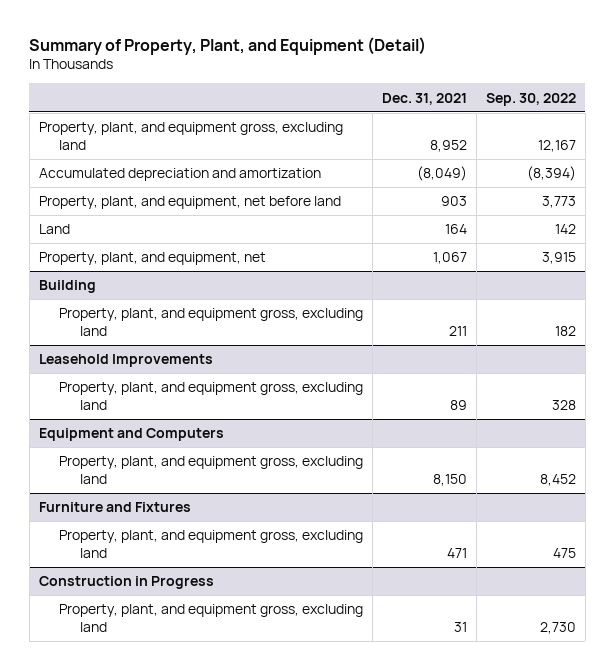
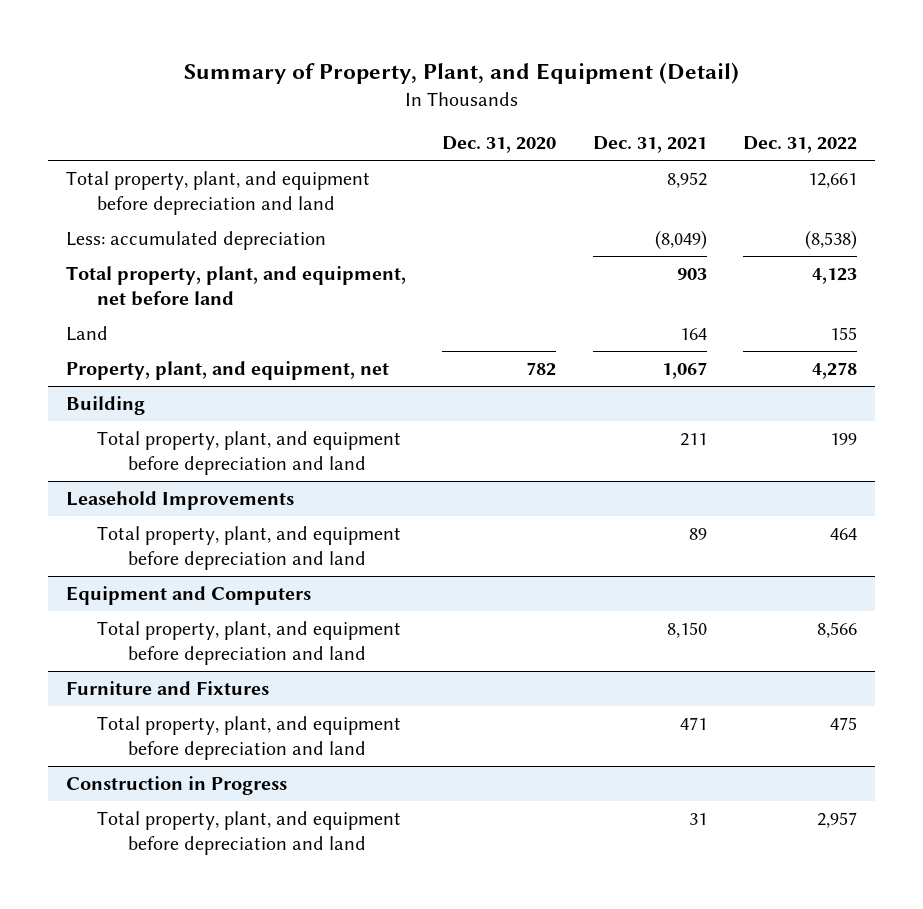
- | Dec. 31, 2021 | Sep. 30, 2022
+ | Dec. 31, 2020 | Dec. 31, 2021 | Dec. 31, 2022
- Property, plant, and equipment gross, excluding land | 8,952 | 12,167
- Accumulated depreciation and amortization | (8,049) | (8,394)
- Property, plant, and equipment, net before land | 903 | 3,773
+ Total property, plant, and equipment before depreciation and land | | 8,952 | 12,661
+ Less: accumulated depreciation | | (8,049) | (8,538)
+ Total property, plant, and equipment, net before land | | 903 | 4,123
@ Building
- Property, plant, and equipment gross, excluding land | 211 | 182
+ Total property, plant, and equipment before depreciation and land | | 211 | 199
@ Leasehold Improvements
- Property, plant, and equipment gross, excluding land | 89 | 328
+ Total property, plant, and equipment before depreciation and land | | 89 | 464
@ Equipment and Computers
- Property, plant, and equipment gross, excluding land | 8,150 | 8,452
+ Total property, plant, and equipment before depreciation and land | | 8,150 | 8,566
@ Furniture and Fixtures
- Property, plant, and equipment gross, excluding land | 471 | 475
+ Total property, plant, and equipment before depreciation and land | | 471 | 475
@ Construction in Progress
- Property, plant, and equipment gross, excluding land | 31 | 2,730
+ Total property, plant, and equipment before depreciation and land | | 31 | 2,957

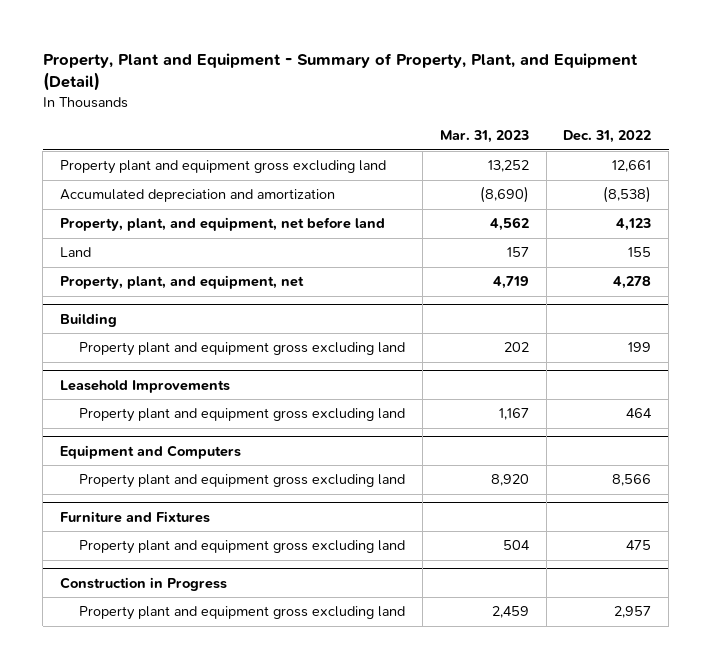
- Summary of Property, Plant, and Equipment (Detail)
+ Property, Plant and Equipment - Summary of Property, Plant, and Equipment (Detail)
- | Dec. 31, 2020 | Dec. 31, 2021 | Dec. 31, 2022
+ | Mar. 31, 2023 | Dec. 31, 2022
- Total property, plant, and equipment before depreciation and land | | 8,952 | 12,661
- Less: accumulated depreciation | | (8,049) | (8,538)
- Total property, plant, and equipment, net before land | | 903 | 4,123
+ Property plant and equipment gross excluding land | 13,252 | 12,661
+ Accumulated depreciation and amortization | (8,690) | (8,538)
+ Property, plant, and equipment, net before land | 4,562 | 4,123
@ Building
- Total property, plant, and equipment before depreciation and land | | 211 | 199
+ Property plant and equipment gross excluding land | 202 | 199
@ Leasehold Improvements
- Total property, plant, and equipment before depreciation and land | | 89 | 464
+ Property plant and equipment gross excluding land | 1,167 | 464
@ Equipment and Computers
- Total property, plant, and equipment before depreciation and land | | 8,150 | 8,566
+ Property plant and equipment gross excluding land | 8,920 | 8,566
@ Furniture and Fixtures
- Total property, plant, and equipment before depreciation and land | | 471 | 475
+ Property plant and equipment gross excluding land | 504 | 475
@ Construction in Progress
- Total property, plant, and equipment before depreciation and land | | 31 | 2,957
+ Property plant and equipment gross excluding land | 2,459 | 2,957

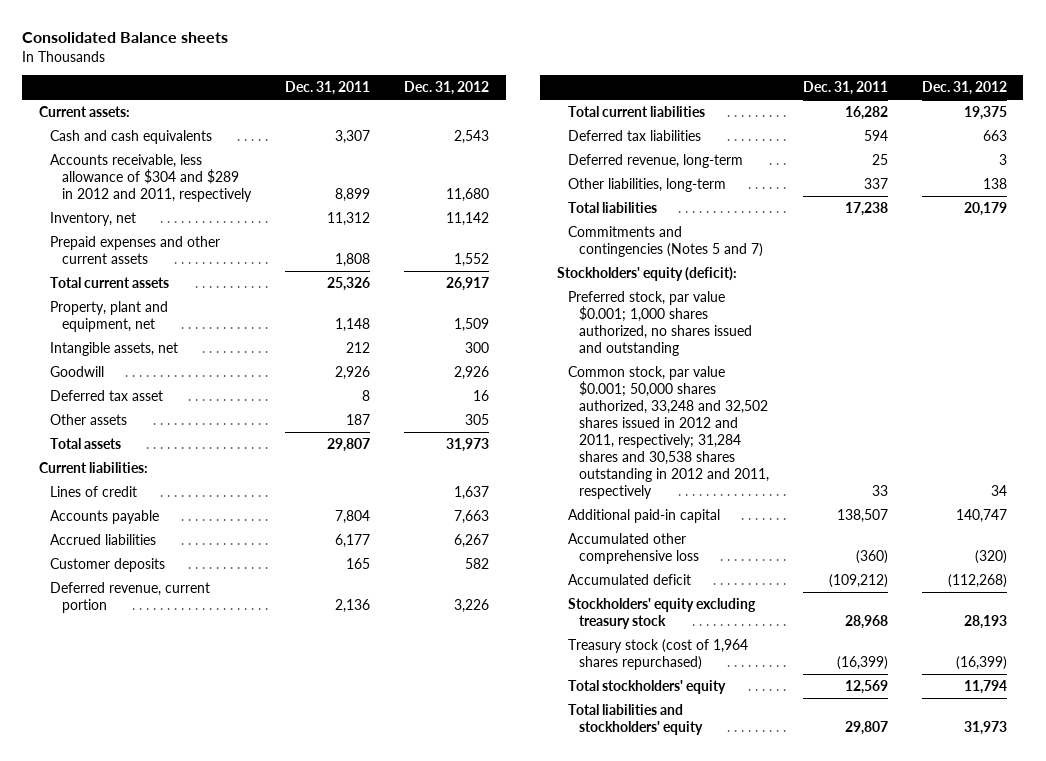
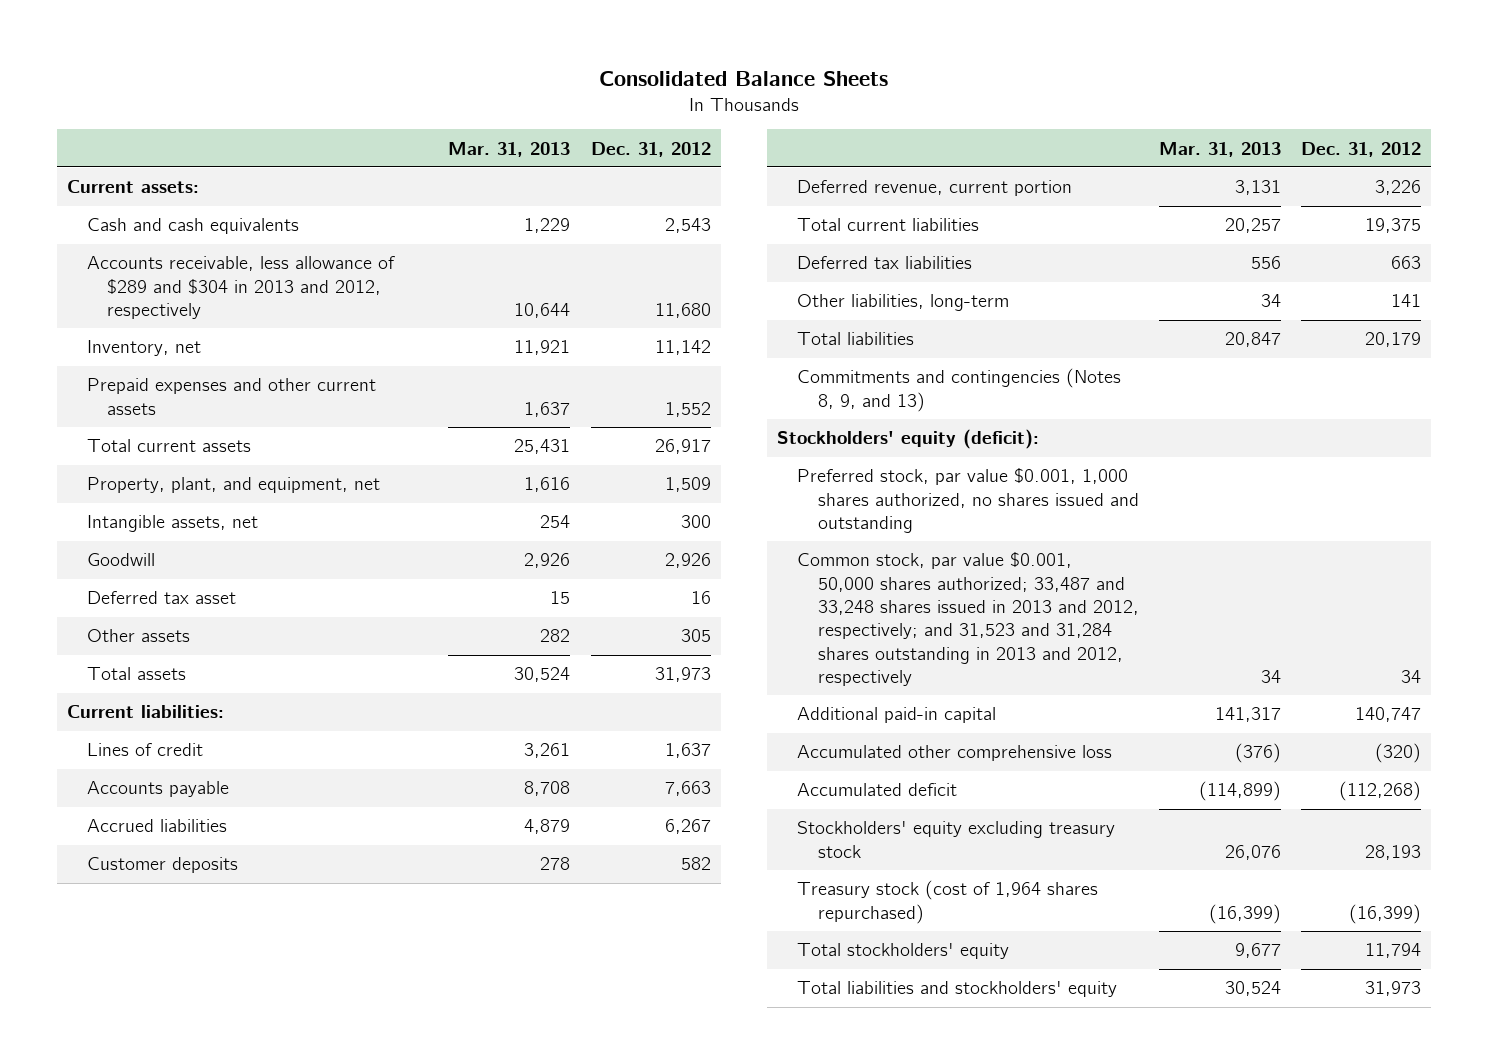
- Consolidated Balance sheets
+ Consolidated Balance Sheets
- | Dec. 31, 2011 | Dec. 31, 2012
+ | Mar. 31, 2013 | Dec. 31, 2012
- Accounts receivable, less allowance of $304 and $289 in 2012 and 2011, respectively | 8,899 | 11,680
+ Accounts receivable, less allowance of $289 and $304 in 2013 and 2012, respectively | 10,644 | 11,680
- Property, plant and equipment, net | 1,148 | 1,509
+ Property, plant, and equipment, net | 1,616 | 1,509
- Deferred revenue, long-term | 25 | 3
- Other liabilities, long-term | 337 | 138
+ Other liabilities, long-term | 34 | 141
- Commitments and contingencies (Notes 5 and 7)
+ Commitments and contingencies (Notes 8, 9, and 13)
- Preferred stock, par value $0.001; 1,000 shares authorized, no shares issued and outstanding
- Common stock, par value $0.001; 50,000 shares authorized, 33,248 and 32,502 shares issued in 2012 and 2011, respectively; 31,284 shares and 30,538 shares outstanding in 2012 and 2011, respectively | 33 | 34
+ Preferred stock, par value $0.001, 1,000 shares authorized, no shares issued and outstanding
+ Common stock, par value $0.001, 50,000 shares authorized; 33,487 and 33,248 shares issued in 2013 and 2012, respectively; and 31,523 and 31,284 shares outstanding in 2013 and 2012, respectively | 34 | 34

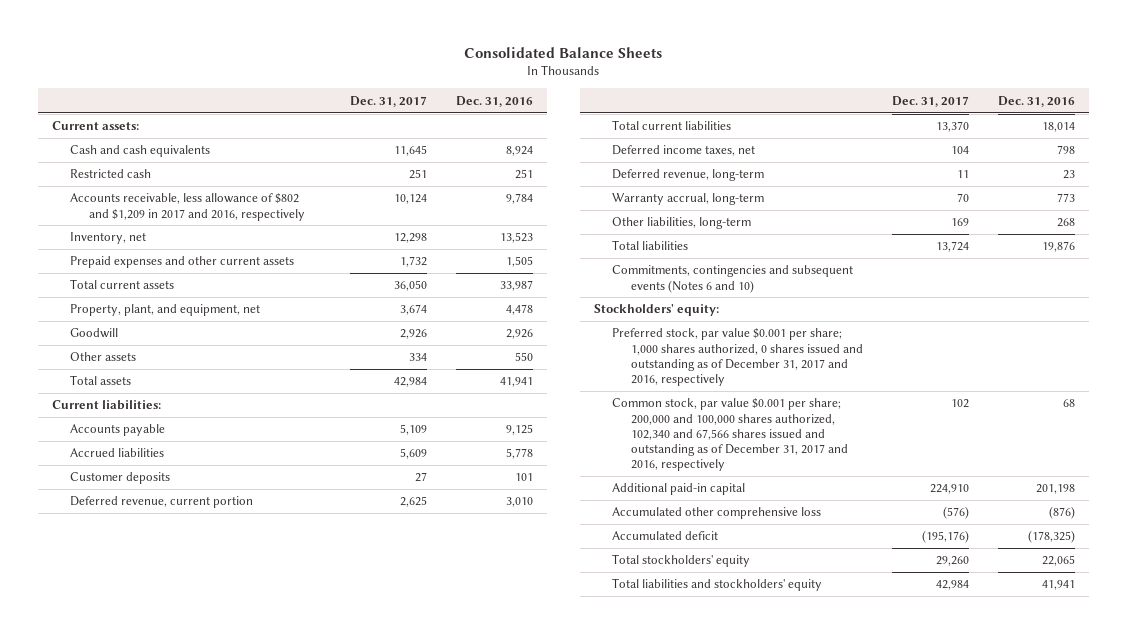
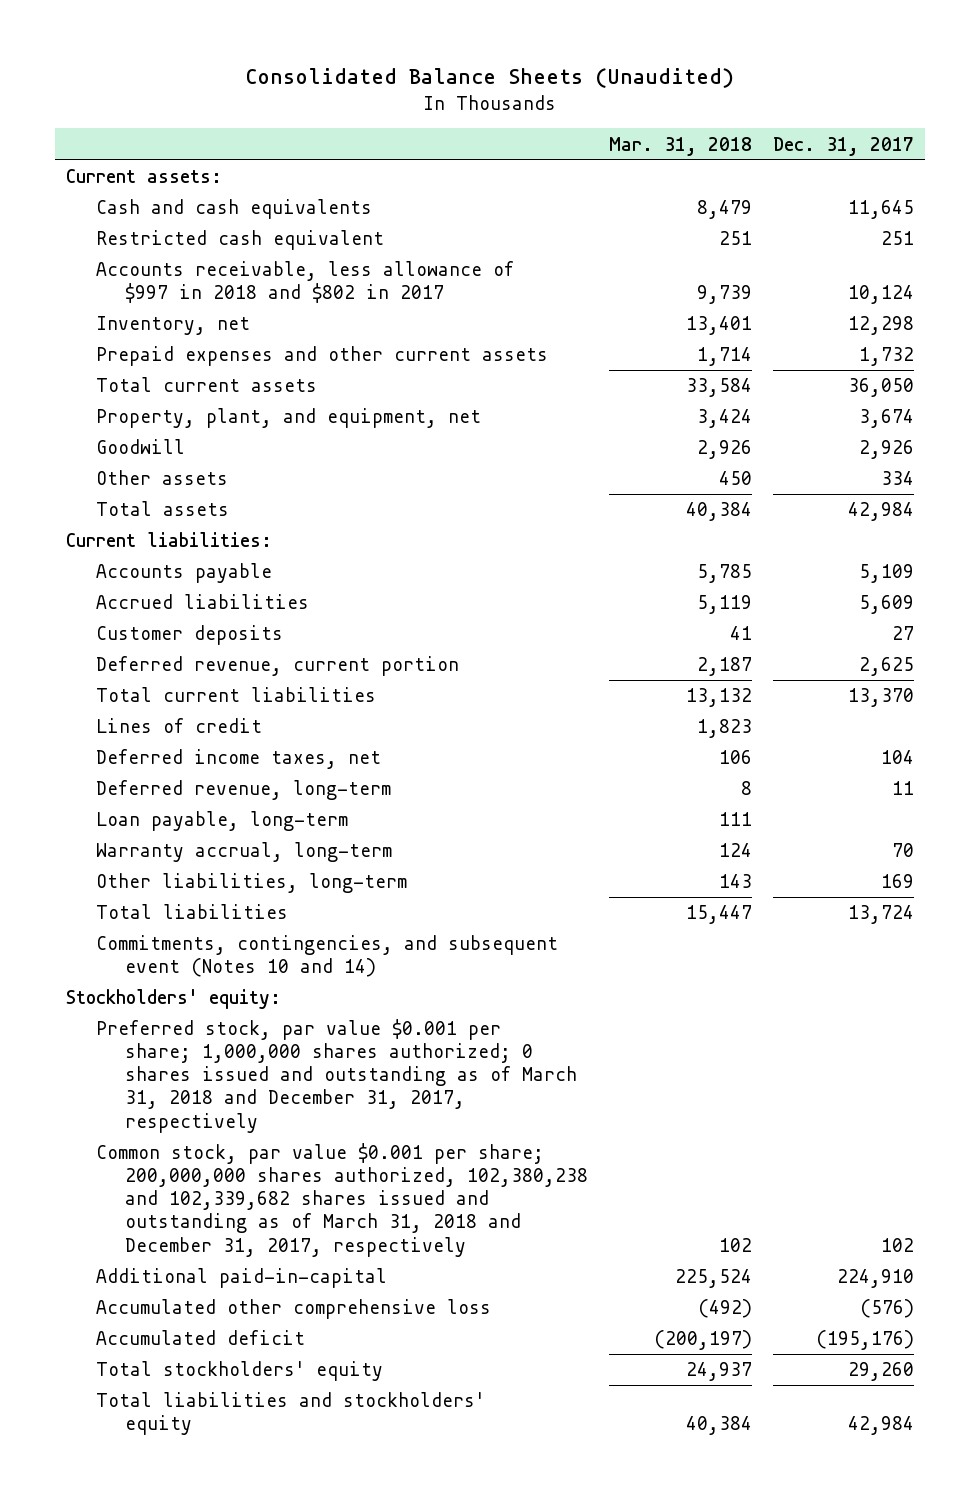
- Consolidated Balance Sheets
+ Consolidated Balance Sheets (Unaudited)
- | Dec. 31, 2017 | Dec. 31, 2016
+ | Mar. 31, 2018 | Dec. 31, 2017
- Restricted cash | 251 | 251
- Accounts receivable, less allowance of $802 and $1,209 in 2017 and 2016, respectively | 10,124 | 9,784
+ Restricted cash equivalent | 251 | 251
+ Accounts receivable, less allowance of $997 in 2018 and $802 in 2017 | 9,739 | 10,124
+ Lines of credit | 1,823 |
+ Loan payable, long-term | 111 |
- Commitments, contingencies and subsequent events (Notes 6 and 10)
+ Commitments, contingencies, and subsequent event (Notes 10 and 14)
- Preferred stock, par value $0.001 per share; 1,000 shares authorized, 0 shares issued and outstanding as of December 31, 2017 and 2016, respectively
- Common stock, par value $0.001 per share; 200,000 and 100,000 shares authorized, 102,340 and 67,566 shares issued and outstanding as of December 31, 2017 and 2016, respectively | 102 | 68
- Additional paid-in capital | 224,910 | 201,198
+ Preferred stock, par value $0.001 per share; 1,000,000 shares authorized; 0 shares issued and outstanding as of March 31, 2018 and December 31, 2017, respectively
+ Common stock, par value $0.001 per share; 200,000,000 shares authorized, 102,380,238 and 102,339,682 shares issued and outstanding as of March 31, 2018 and December 31, 2017, respectively | 102 | 102
+ Additional paid-in-capital | 225,524 | 224,910

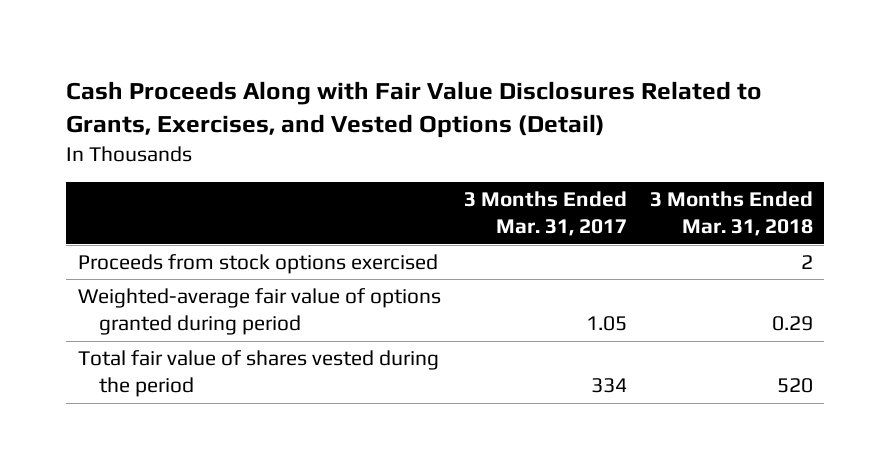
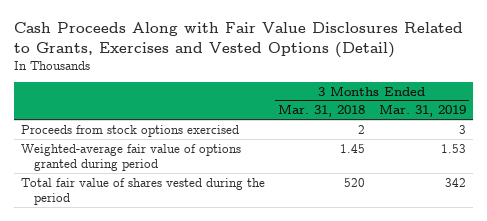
- Cash Proceeds Along with Fair Value Disclosures Related to Grants, Exercises, and Vested Options (Detail)
+ Cash Proceeds Along with Fair Value Disclosures Related to Grants, Exercises and Vested Options (Detail)
- | 3 Months Ended Mar. 31, 2017 | 3 Months Ended Mar. 31, 2018
+ | 3 Months Ended Mar. 31, 2018 | 3 Months Ended Mar. 31, 2019
- Weighted-average fair value of options granted during period | 1.05 | 0.29
+ Weighted-average fair value of options granted during period | 1.45 | 1.53

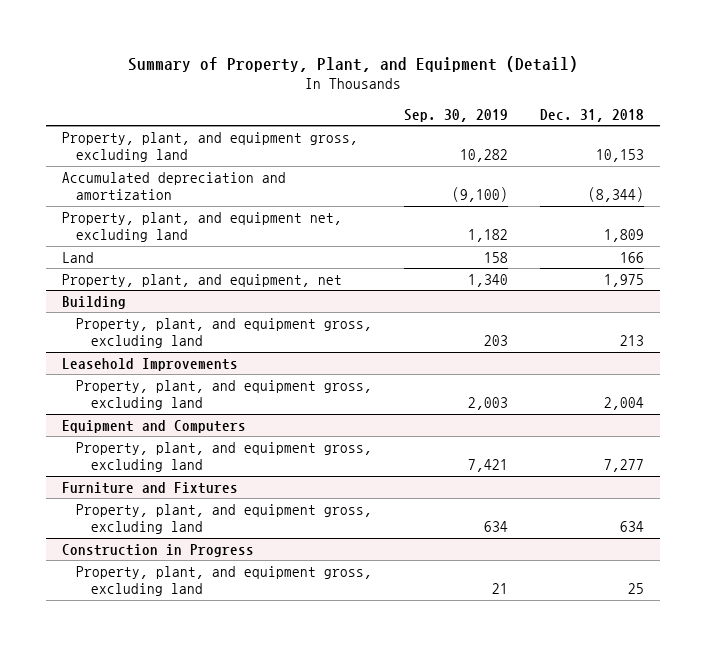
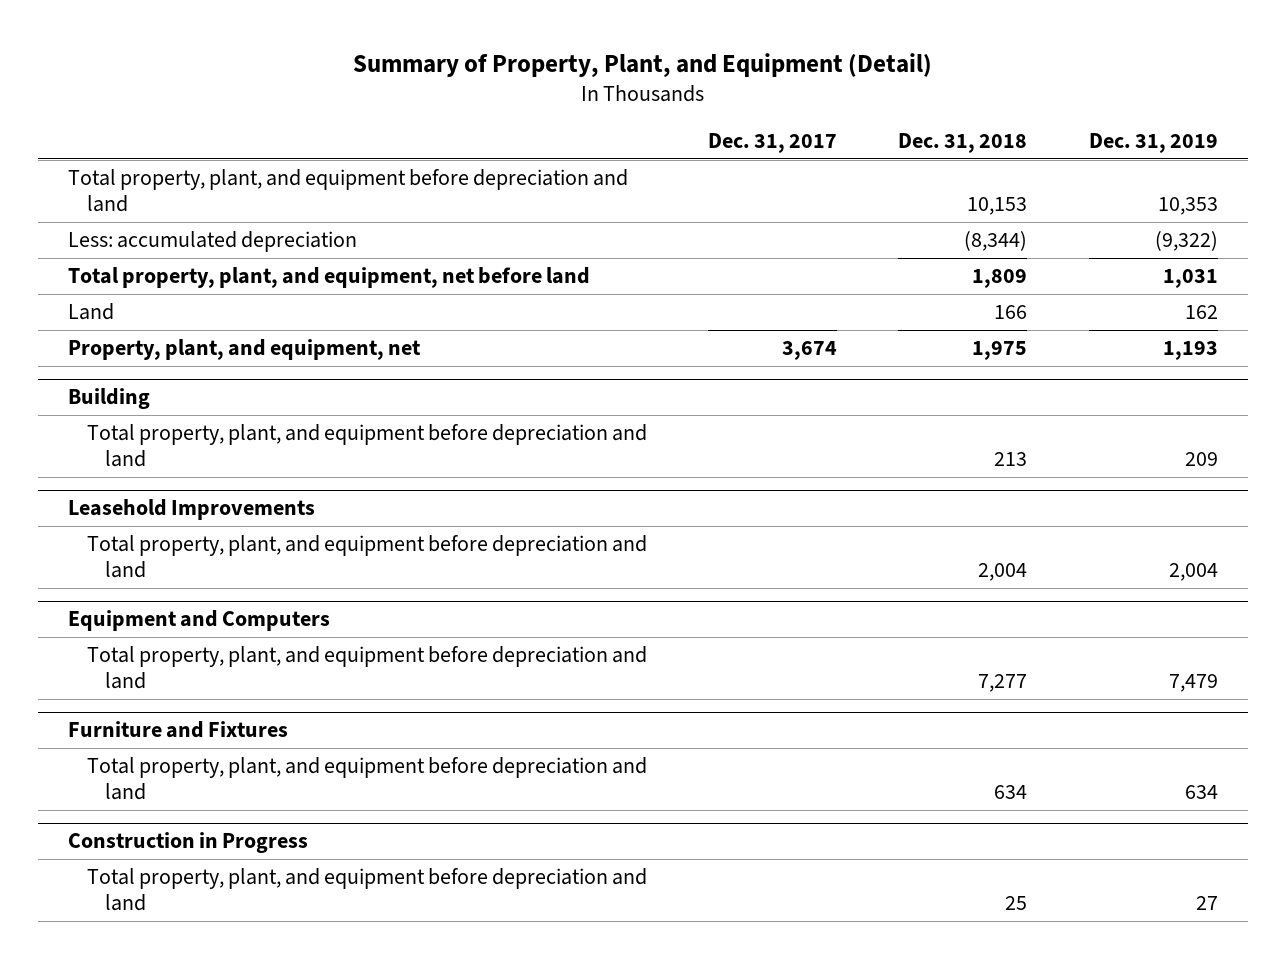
- | Sep. 30, 2019 | Dec. 31, 2018
+ | Dec. 31, 2017 | Dec. 31, 2018 | Dec. 31, 2019
- Property, plant, and equipment gross, excluding land | 10,282 | 10,153
- Accumulated depreciation and amortization | (9,100) | (8,344)
- Property, plant, and equipment net, excluding land | 1,182 | 1,809
+ Total property, plant, and equipment before depreciation and land | | 10,153 | 10,353
+ Less: accumulated depreciation | | (8,344) | (9,322)
+ Total property, plant, and equipment, net before land | | 1,809 | 1,031
@ Building
- Property, plant, and equipment gross, excluding land | 203 | 213
+ Total property, plant, and equipment before depreciation and land | | 213 | 209
@ Leasehold Improvements
- Property, plant, and equipment gross, excluding land | 2,003 | 2,004
+ Total property, plant, and equipment before depreciation and land | | 2,004 | 2,004
@ Equipment and Computers
- Property, plant, and equipment gross, excluding land | 7,421 | 7,277
+ Total property, plant, and equipment before depreciation and land | | 7,277 | 7,479
@ Furniture and Fixtures
- Property, plant, and equipment gross, excluding land | 634 | 634
+ Total property, plant, and equipment before depreciation and land | | 634 | 634
@ Construction in Progress
- Property, plant, and equipment gross, excluding land | 21 | 25
+ Total property, plant, and equipment before depreciation and land | | 25 | 27

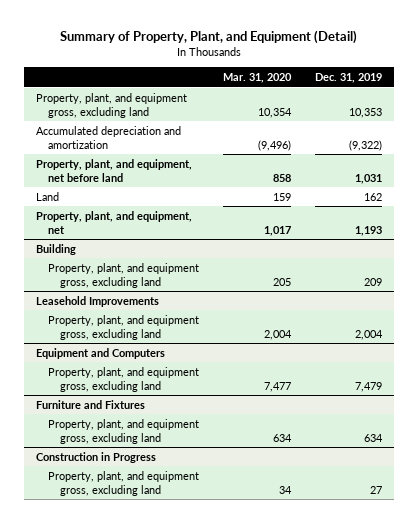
- | Dec. 31, 2017 | Dec. 31, 2018 | Dec. 31, 2019
+ | Mar. 31, 2020 | Dec. 31, 2019
- Total property, plant, and equipment before depreciation and land | | 10,153 | 10,353
- Less: accumulated depreciation | | (8,344) | (9,322)
- Total property, plant, and equipment, net before land | | 1,809 | 1,031
+ Property, plant, and equipment gross, excluding land | 10,354 | 10,353
+ Accumulated depreciation and amortization | (9,496) | (9,322)
+ Property, plant, and equipment, net before land | 858 | 1,031
@ Building
- Total property, plant, and equipment before depreciation and land | | 213 | 209
+ Property, plant, and equipment gross, excluding land | 205 | 209
@ Leasehold Improvements
- Total property, plant, and equipment before depreciation and land | | 2,004 | 2,004
+ Property, plant, and equipment gross, excluding land | 2,004 | 2,004
@ Equipment and Computers
- Total property, plant, and equipment before depreciation and land | | 7,277 | 7,479
+ Property, plant, and equipment gross, excluding land | 7,477 | 7,479
@ Furniture and Fixtures
- Total property, plant, and equipment before depreciation and land | | 634 | 634
+ Property, plant, and equipment gross, excluding land | 634 | 634
@ Construction in Progress
- Total property, plant, and equipment before depreciation and land | | 25 | 27
+ Property, plant, and equipment gross, excluding land | 34 | 27

